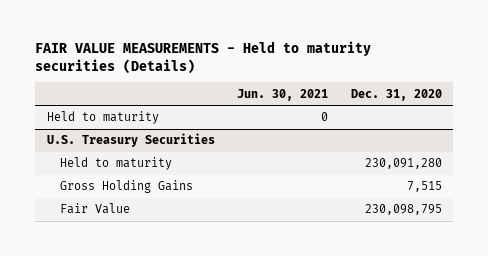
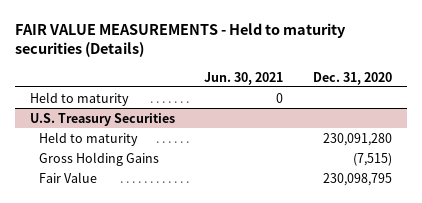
@ U.S. Treasury Securities
- Gross Holding Gains | | 7,515
+ Gross Holding Gains | | (7,515)

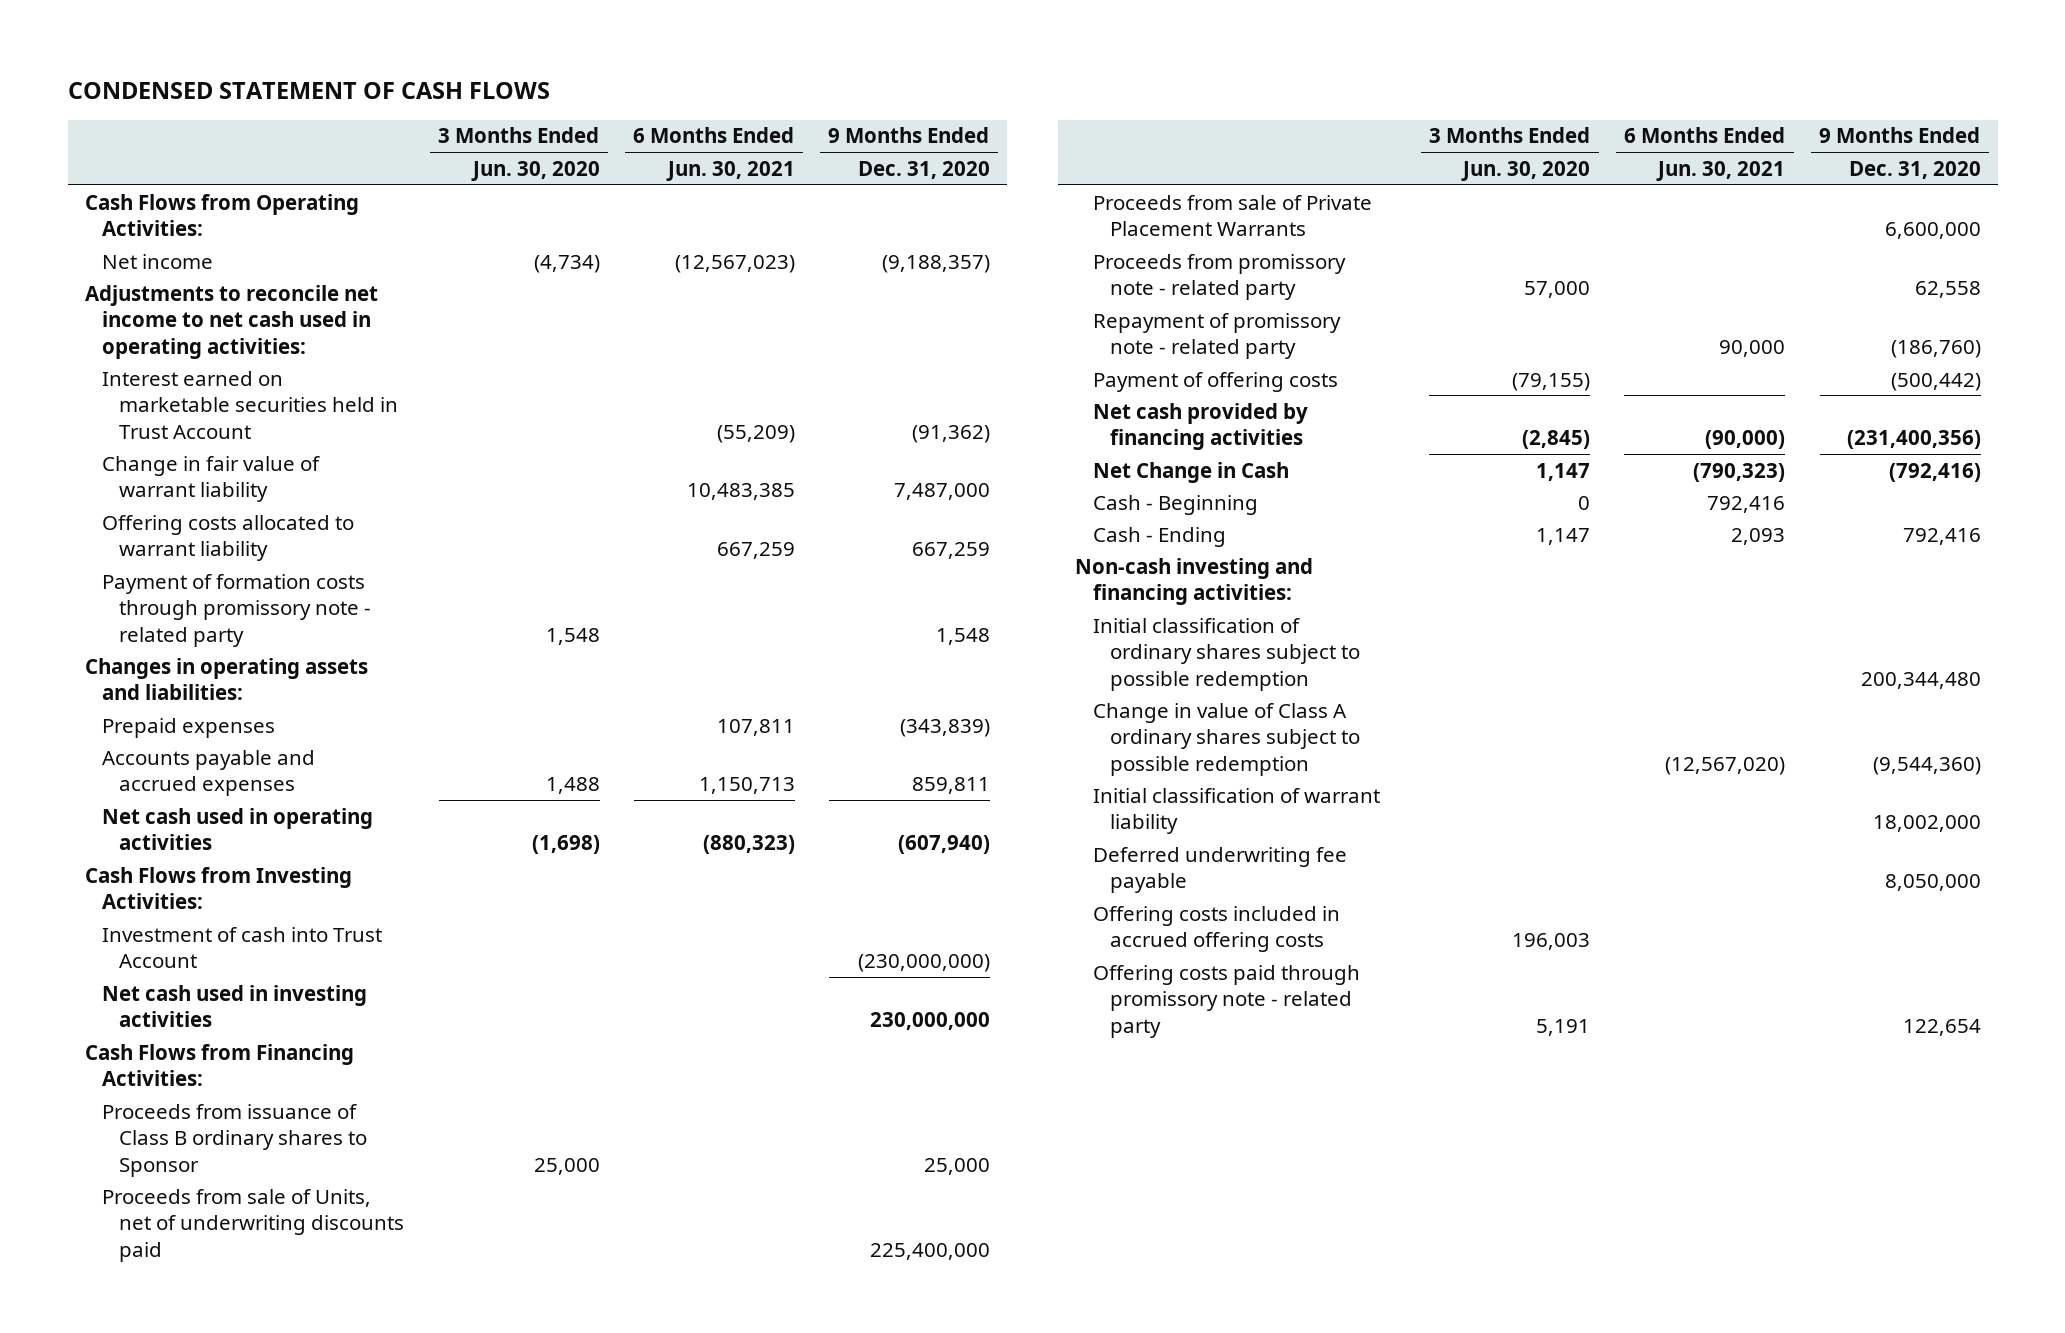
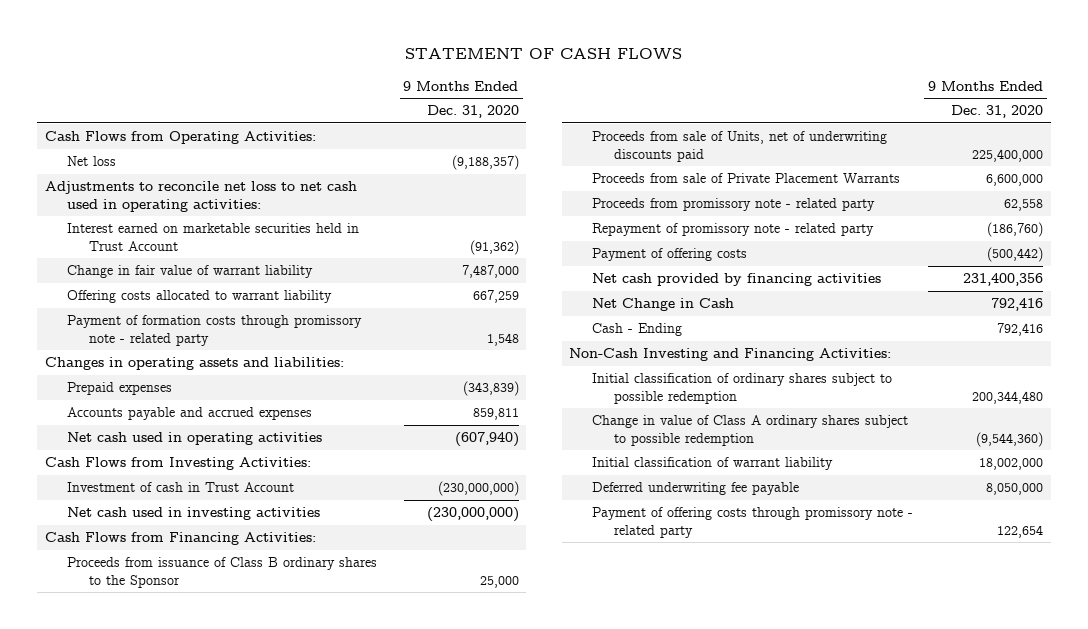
- CONDENSED STATEMENT OF CASH FLOWS
+ STATEMENT OF CASH FLOWS
- | 3 Months Ended Jun. 30, 2020 | 6 Months Ended Jun. 30, 2021 | 9 Months Ended Dec. 31, 2020
+ | 9 Months Ended Dec. 31, 2020
- Net income | (4,734) | (12,567,023) | (9,188,357)
- Adjustments to reconcile net income to net cash used in operating activities:
+ Net loss | (9,188,357)
+ Adjustments to reconcile net loss to net cash used in operating activities:
- Investment of cash into Trust Account | | | (230,000,000)
- Net cash used in investing activities | | | 230,000,000
+ Investment of cash in Trust Account | (230,000,000)
+ Net cash used in investing activities | (230,000,000)
- Proceeds from issuance of Class B ordinary shares to Sponsor | 25,000 | | 25,000
+ Proceeds from issuance of Class B ordinary shares to the Sponsor | 25,000
- Net cash provided by financing activities | (2,845) | (90,000) | (231,400,356)
- Net Change in Cash | 1,147 | (790,323) | (792,416)
- Cash - Beginning | 0 | 792,416 |
+ Net cash provided by financing activities | 231,400,356
+ Net Change in Cash | 792,416
- Non-cash investing and financing activities:
+ Non-Cash Investing and Financing Activities:
- Offering costs included in accrued offering costs | 196,003 | |
- Offering costs paid through promissory note - related party | 5,191 | | 122,654
+ Payment of offering costs through promissory note - related party | 122,654

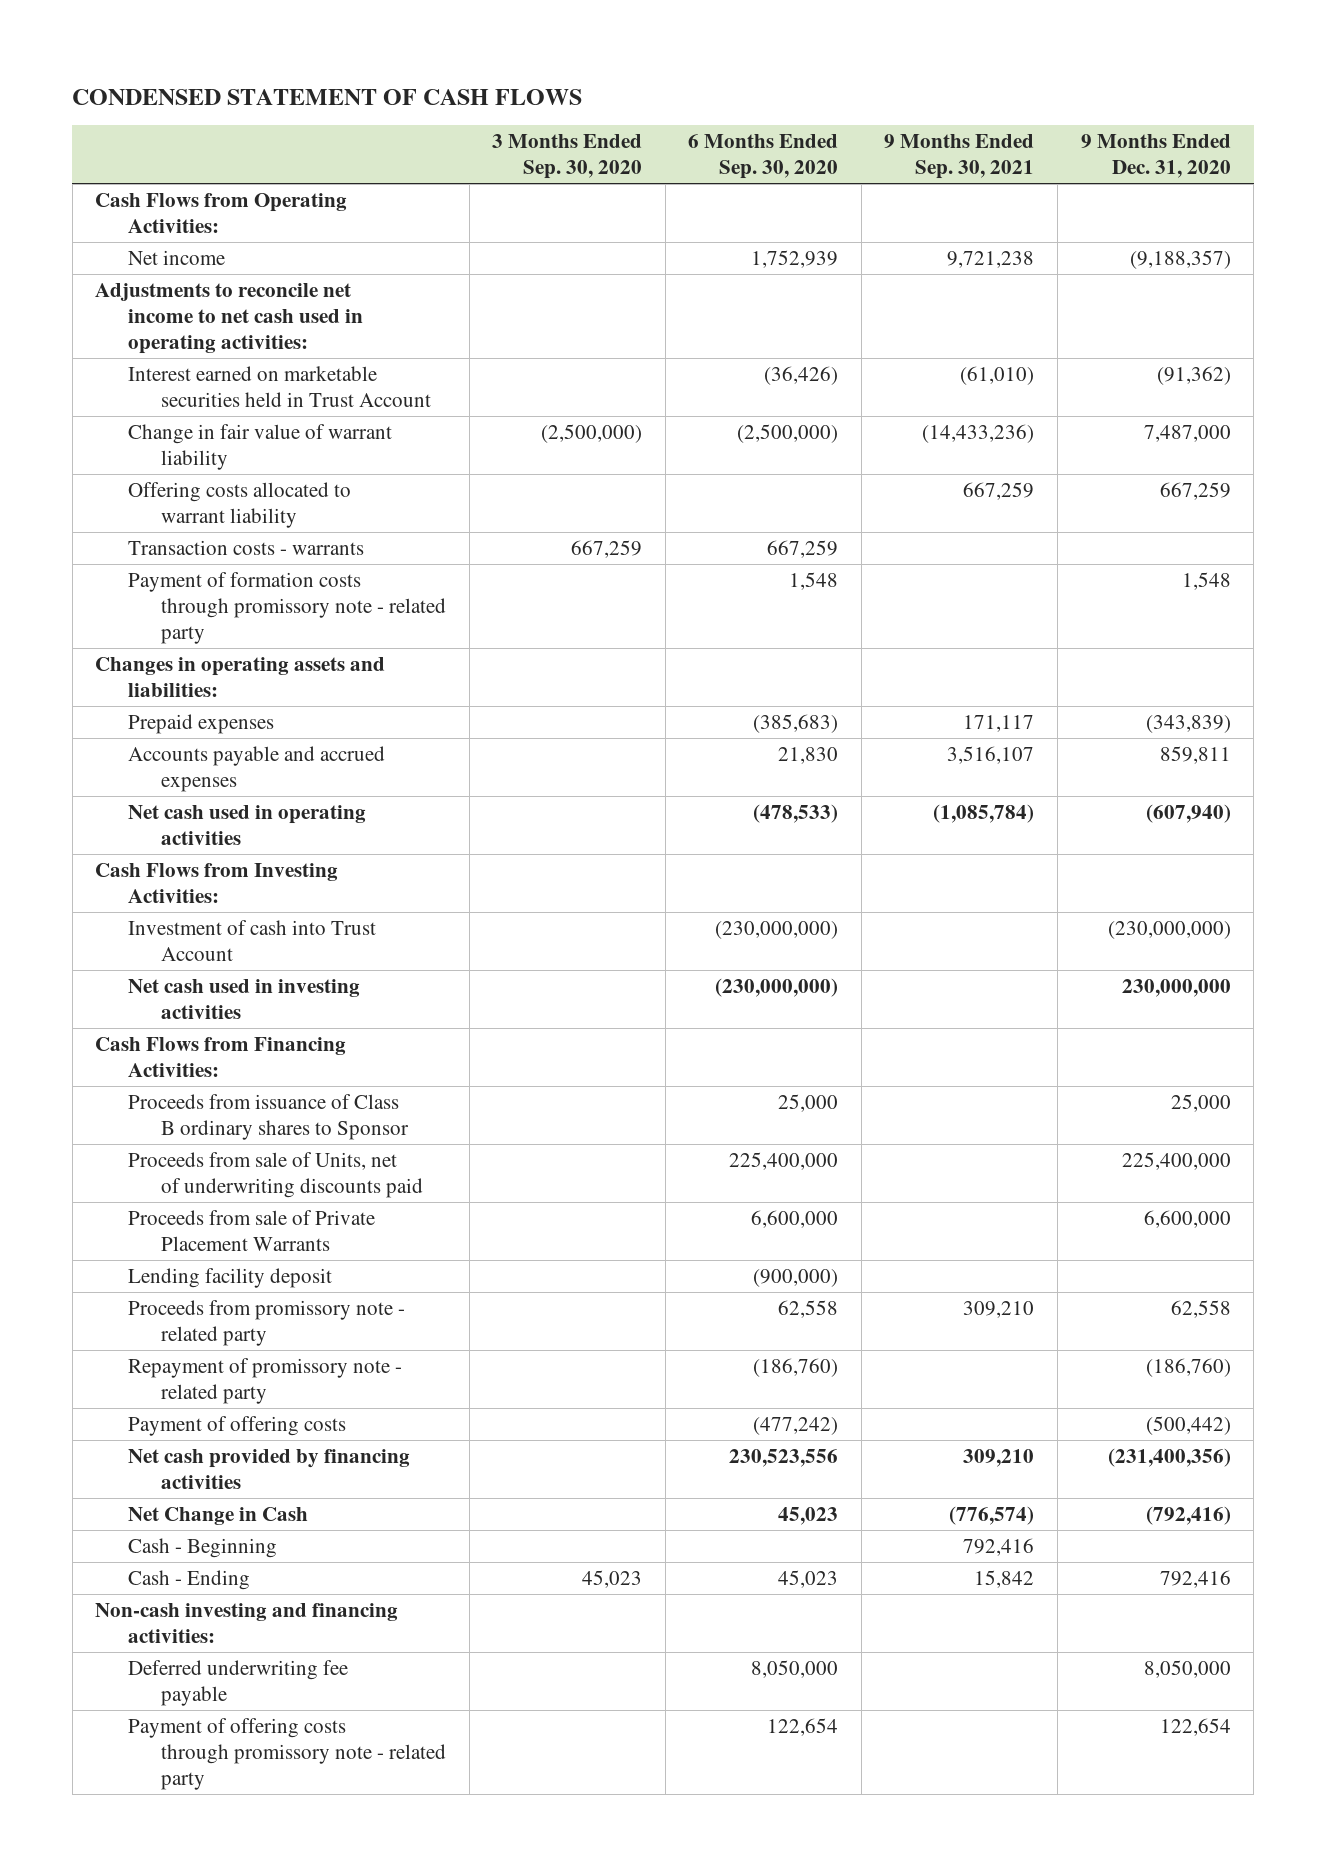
- STATEMENT OF CASH FLOWS
+ CONDENSED STATEMENT OF CASH FLOWS
- | 9 Months Ended Dec. 31, 2020
+ | 3 Months Ended Sep. 30, 2020 | 6 Months Ended Sep. 30, 2020 | 9 Months Ended Sep. 30, 2021 | 9 Months Ended Dec. 31, 2020
- Net loss | (9,188,357)
- Adjustments to reconcile net loss to net cash used in operating activities:
+ Net income | | 1,752,939 | 9,721,238 | (9,188,357)
+ Adjustments to reconcile net income to net cash used in operating activities:
+ Transaction costs - warrants | 667,259 | 667,259 | |
- Investment of cash in Trust Account | (230,000,000)
- Net cash used in investing activities | (230,000,000)
+ Investment of cash into Trust Account | | (230,000,000) | | (230,000,000)
+ Net cash used in investing activities | | (230,000,000) | | 230,000,000
- Proceeds from issuance of Class B ordinary shares to the Sponsor | 25,000
+ Proceeds from issuance of Class B ordinary shares to Sponsor | | 25,000 | | 25,000
+ Lending facility deposit | | (900,000) | |
- Net cash provided by financing activities | 231,400,356
- Net Change in Cash | 792,416
+ Net cash provided by financing activities | | 230,523,556 | 309,210 | (231,400,356)
+ Net Change in Cash | | 45,023 | (776,574) | (792,416)
+ Cash - Beginning | | | 792,416 |
- Non-Cash Investing and Financing Activities:
- Initial classification of ordinary shares subject to possible redemption | 200,344,480
- Change in value of Class A ordinary shares subject to possible redemption | (9,544,360)
- Initial classification of warrant liability | 18,002,000
+ Non-cash investing and financing activities:

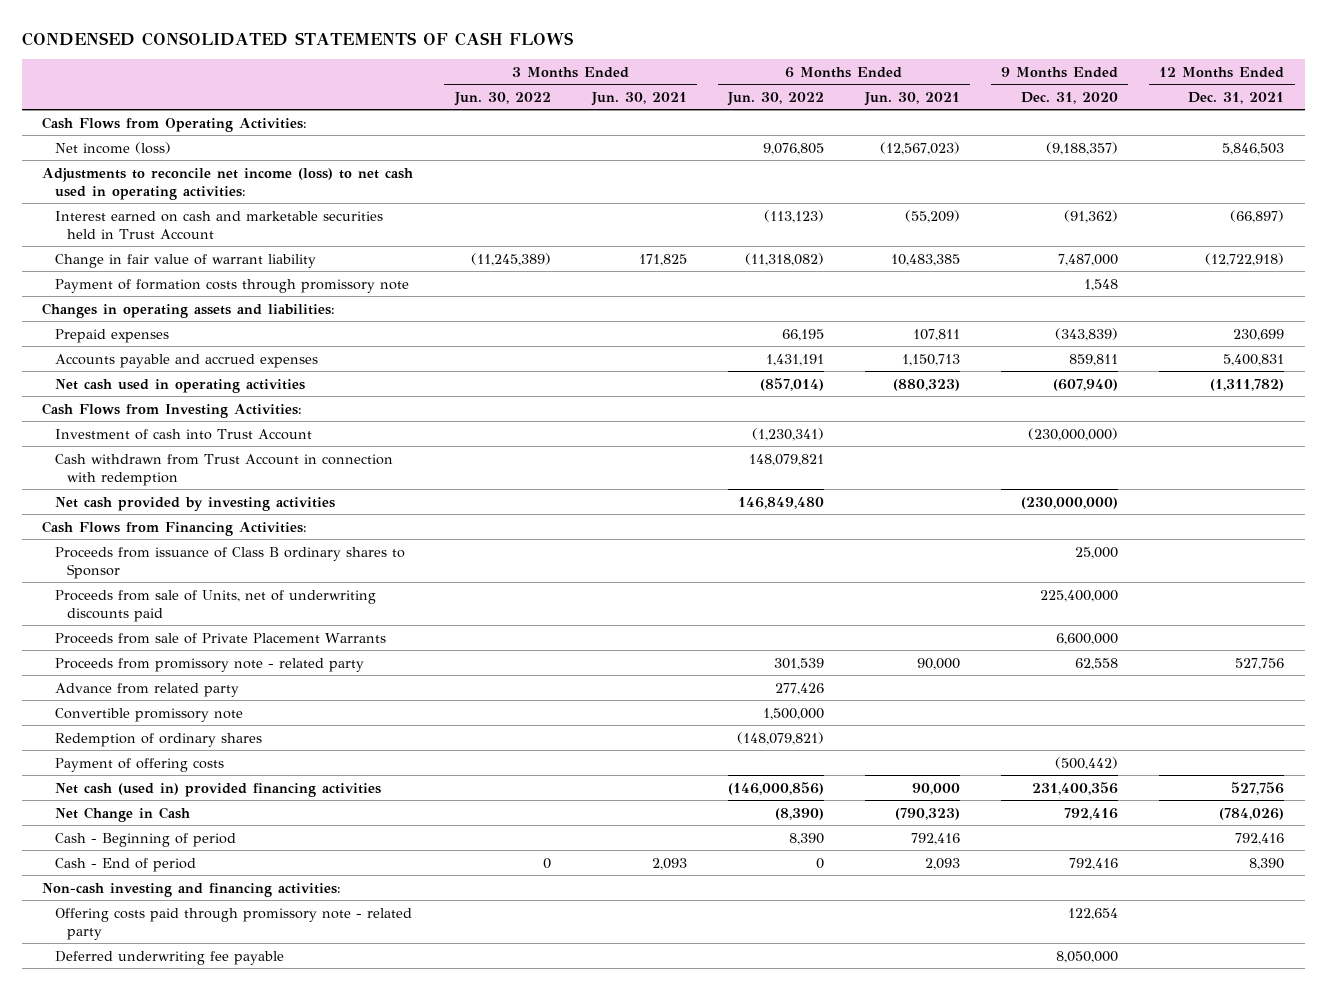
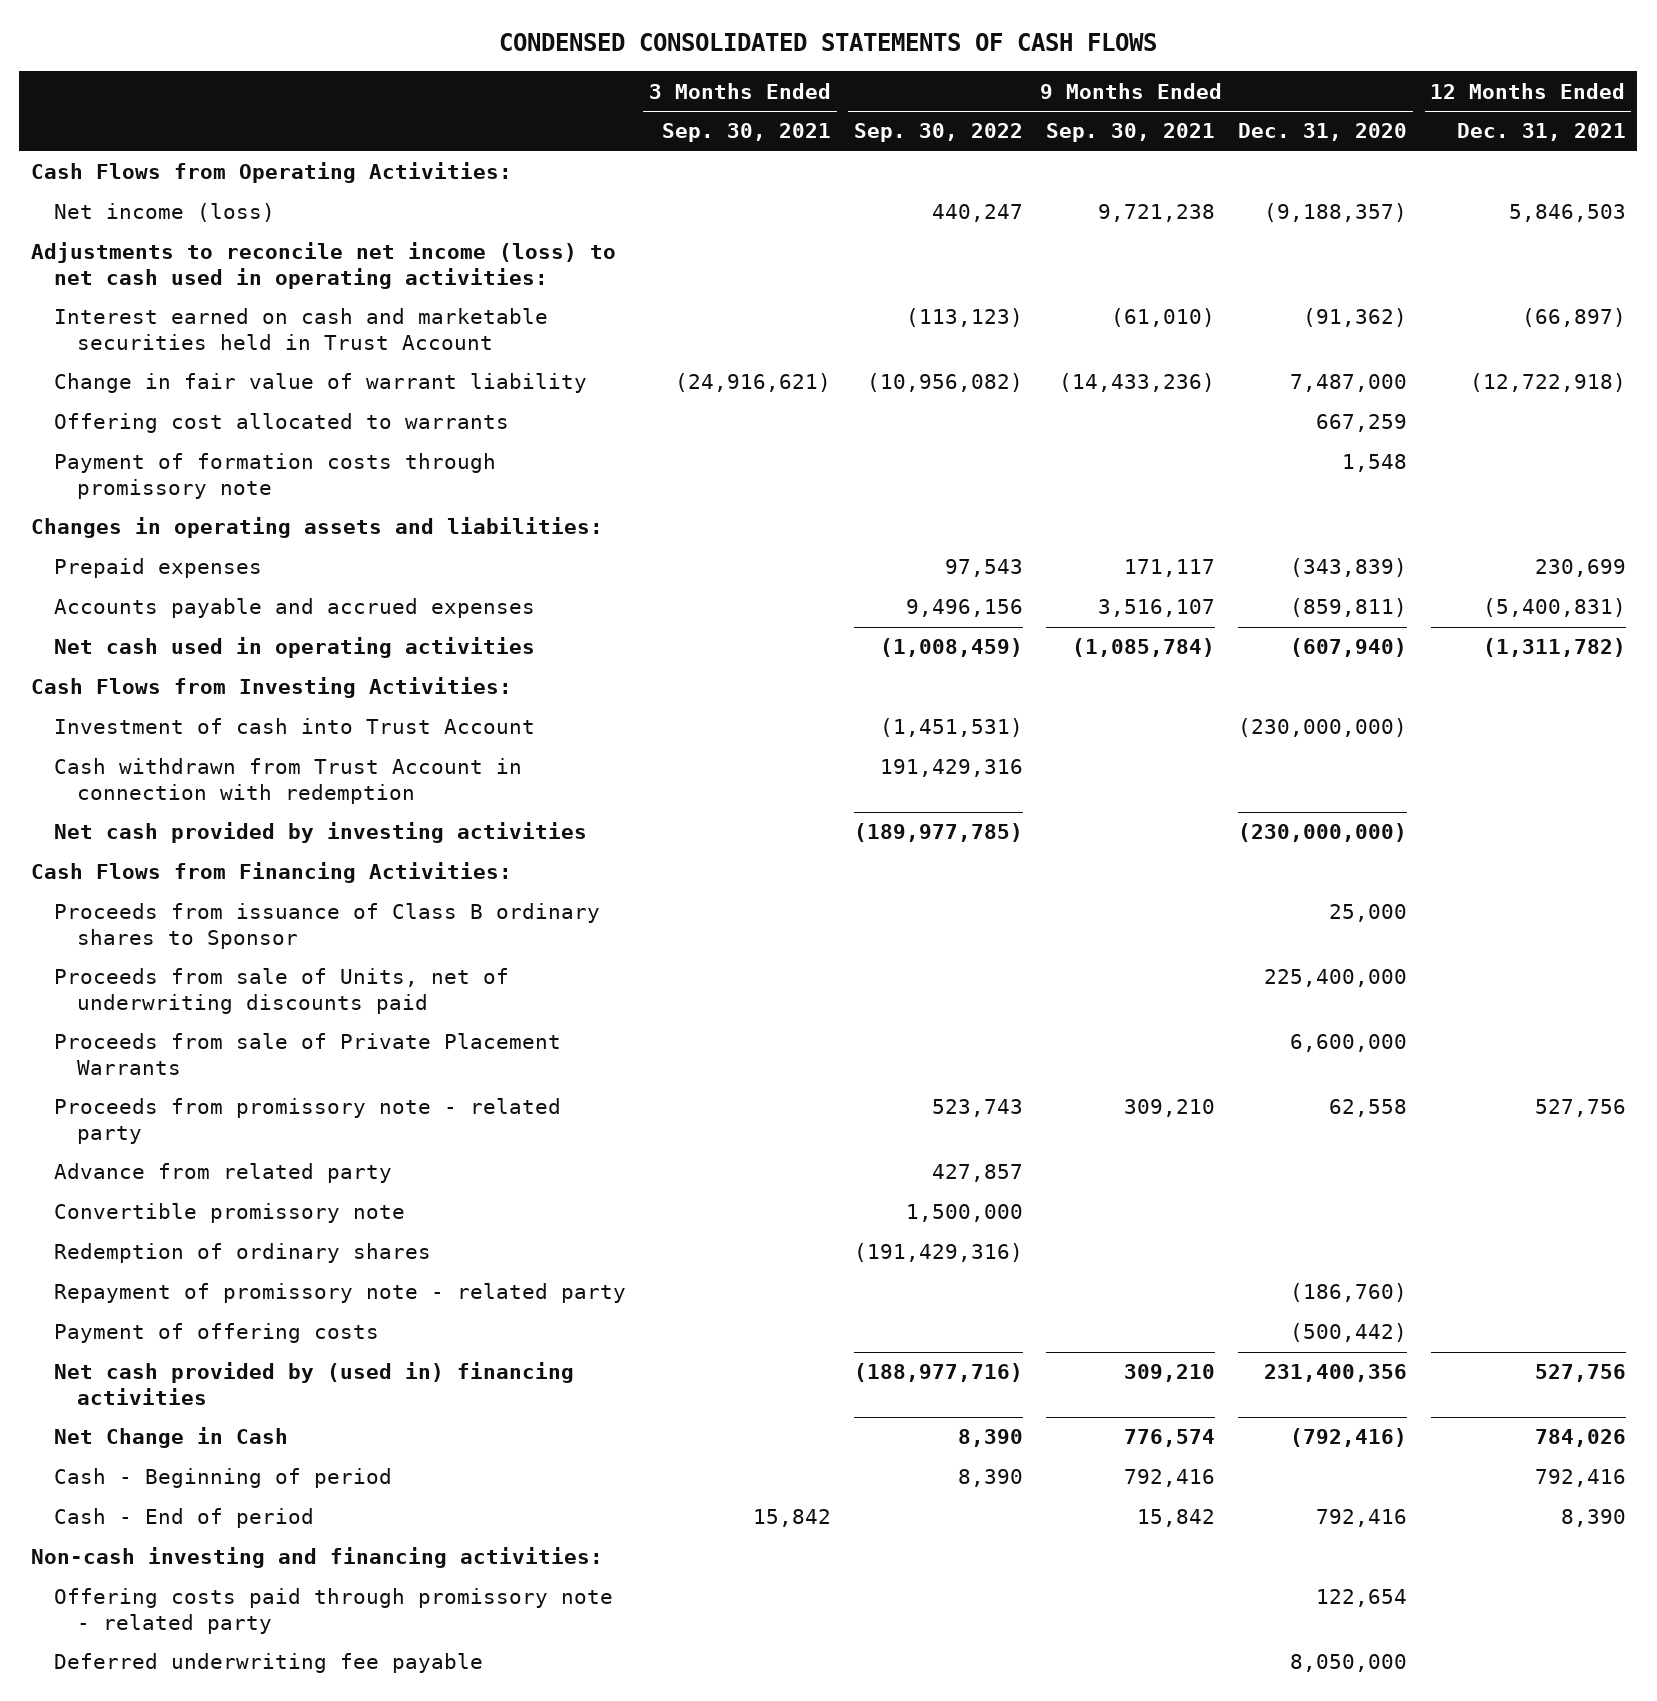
- | 3 Months Ended Jun. 30, 2022 | 3 Months Ended Jun. 30, 2021 | 6 Months Ended Jun. 30, 2022 | 6 Months Ended Jun. 30, 2021 | 9 Months Ended Dec. 31, 2020 | 12 Months Ended Dec. 31, 2021
+ | 3 Months Ended Sep. 30, 2021 | 9 Months Ended Sep. 30, 2022 | 9 Months Ended Sep. 30, 2021 | 9 Months Ended Dec. 31, 2020 | 12 Months Ended Dec. 31, 2021
+ Offering cost allocated to warrants | | | | 667,259 |
- Accounts payable and accrued expenses | | | 1,431,191 | 1,150,713 | 859,811 | 5,400,831
+ Accounts payable and accrued expenses | | 9,496,156 | 3,516,107 | (859,811) | (5,400,831)
+ Repayment of promissory note - related party | | | | (186,760) |
- Net cash (used in) provided financing activities | | | (146,000,856) | 90,000 | 231,400,356 | 527,756
- Net Change in Cash | | | (8,390) | (790,323) | 792,416 | (784,026)
+ Net cash provided by (used in) financing activities | | (188,977,716) | 309,210 | 231,400,356 | 527,756
+ Net Change in Cash | | 8,390 | 776,574 | (792,416) | 784,026

